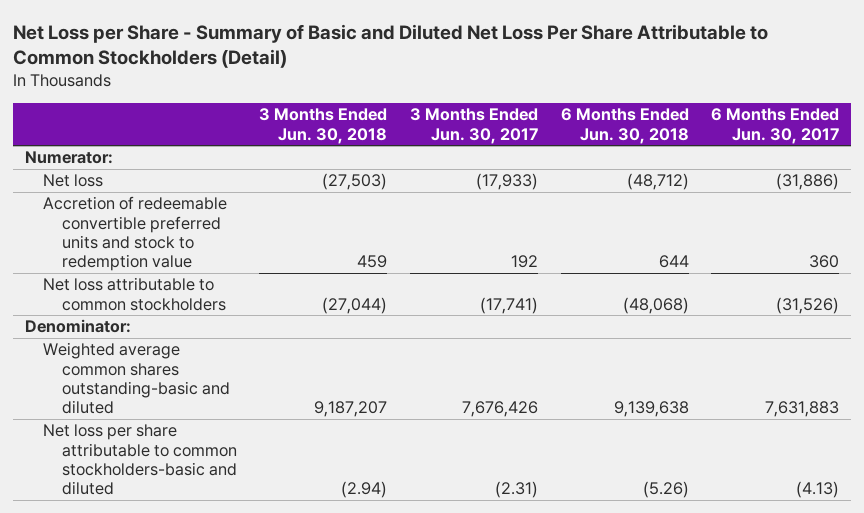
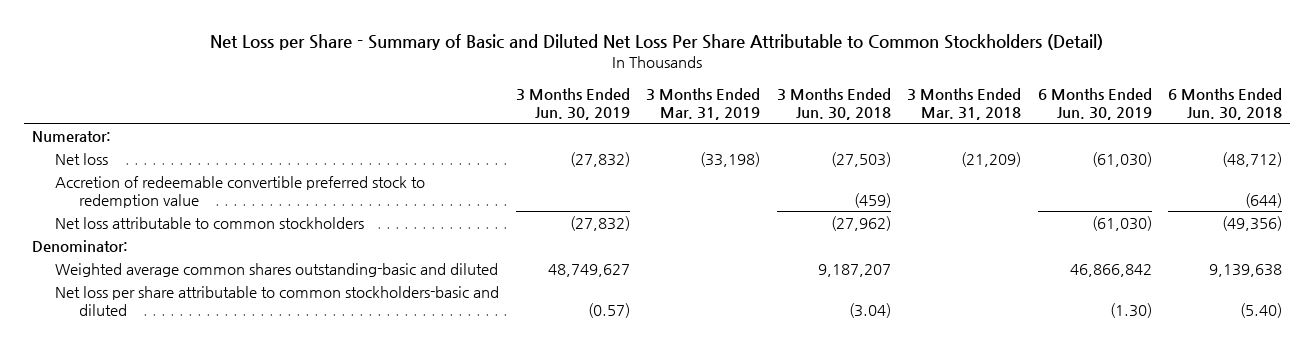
- | 3 Months Ended Jun. 30, 2018 | 3 Months Ended Jun. 30, 2017 | 6 Months Ended Jun. 30, 2018 | 6 Months Ended Jun. 30, 2017
+ | 3 Months Ended Jun. 30, 2019 | 3 Months Ended Mar. 31, 2019 | 3 Months Ended Jun. 30, 2018 | 3 Months Ended Mar. 31, 2018 | 6 Months Ended Jun. 30, 2019 | 6 Months Ended Jun. 30, 2018
- Accretion of redeemable convertible preferred units and stock to redemption value | 459 | 192 | 644 | 360
- Net loss attributable to common stockholders | (27,044) | (17,741) | (48,068) | (31,526)
+ Accretion of redeemable convertible preferred stock to redemption value | | | (459) | | | (644)
+ Net loss attributable to common stockholders | (27,832) | | (27,962) | | (61,030) | (49,356)
- Net loss per share attributable to common stockholders-basic and diluted | (2.94) | (2.31) | (5.26) | (4.13)
+ Net loss per share attributable to common stockholders-basic and diluted | (0.57) | | (3.04) | | (1.30) | (5.40)

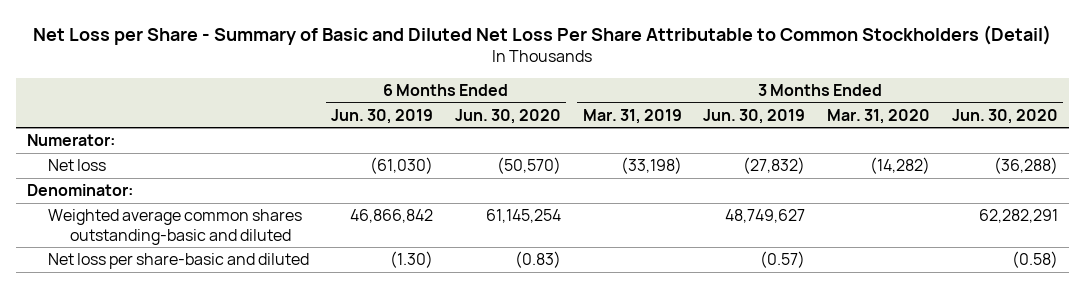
- | 3 Months Ended Jun. 30, 2019 | 3 Months Ended Mar. 31, 2019 | 3 Months Ended Jun. 30, 2018 | 3 Months Ended Mar. 31, 2018 | 6 Months Ended Jun. 30, 2019 | 6 Months Ended Jun. 30, 2018
+ | 6 Months Ended Jun. 30, 2019 | 6 Months Ended Jun. 30, 2020 | 3 Months Ended Mar. 31, 2019 | 3 Months Ended Jun. 30, 2019 | 3 Months Ended Mar. 31, 2020 | 3 Months Ended Jun. 30, 2020
- Accretion of redeemable convertible preferred stock to redemption value | | | (459) | | | (644)
- Net loss attributable to common stockholders | (27,832) | | (27,962) | | (61,030) | (49,356)
- Net loss per share attributable to common stockholders-basic and diluted | (0.57) | | (3.04) | | (1.30) | (5.40)
+ Net loss per share-basic and diluted | (1.30) | (0.83) | | (0.57) | | (0.58)

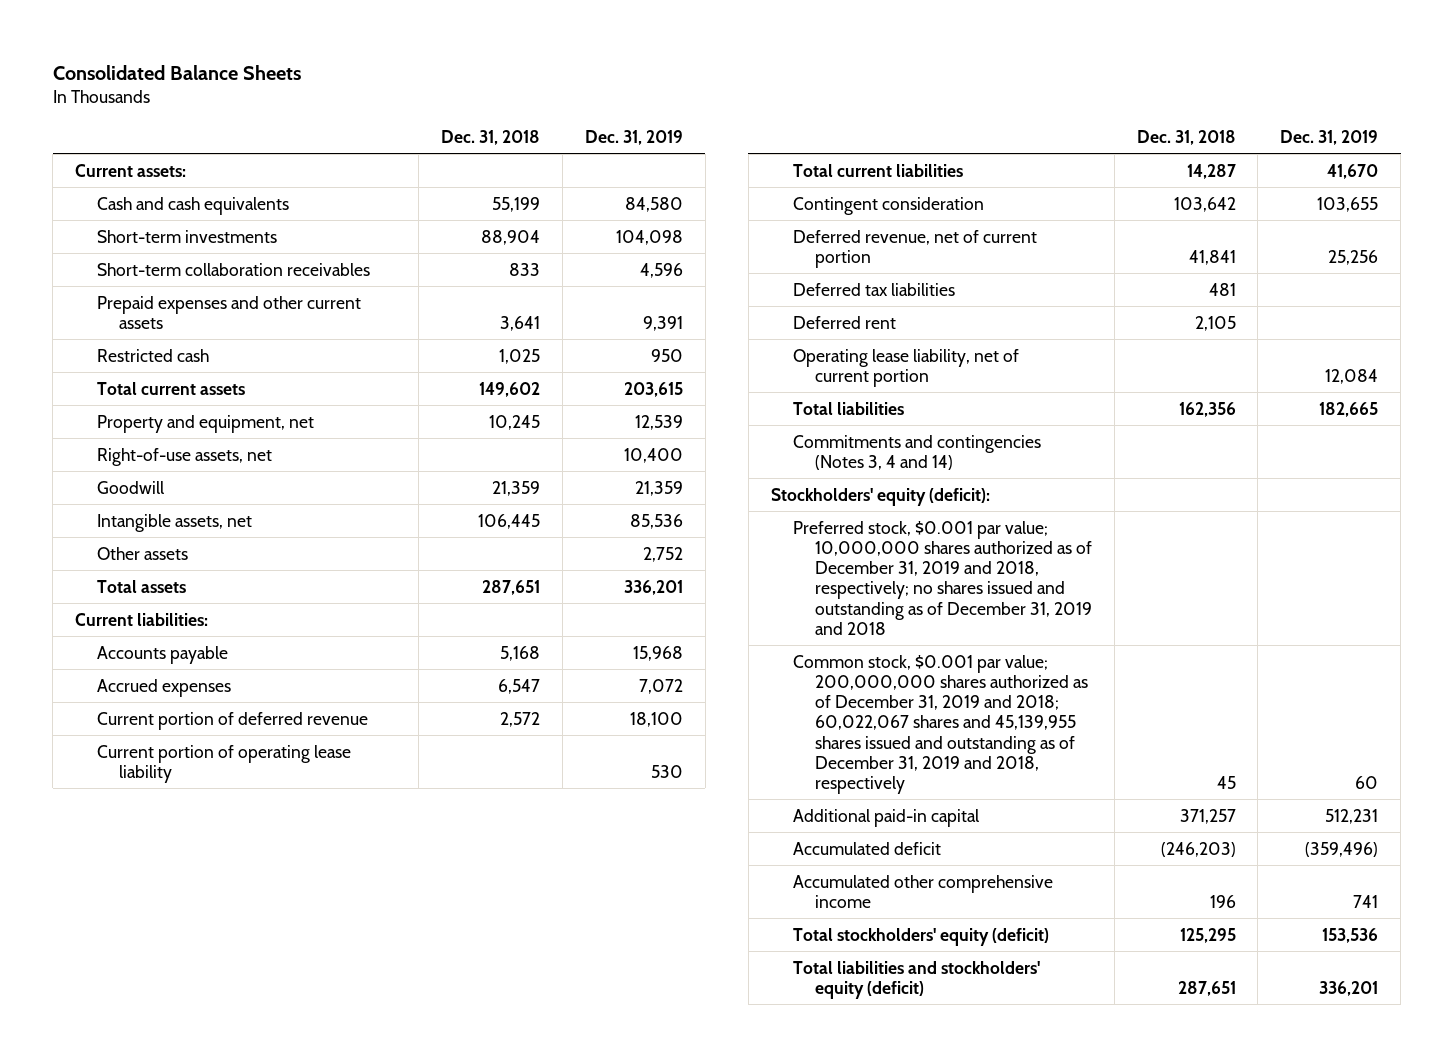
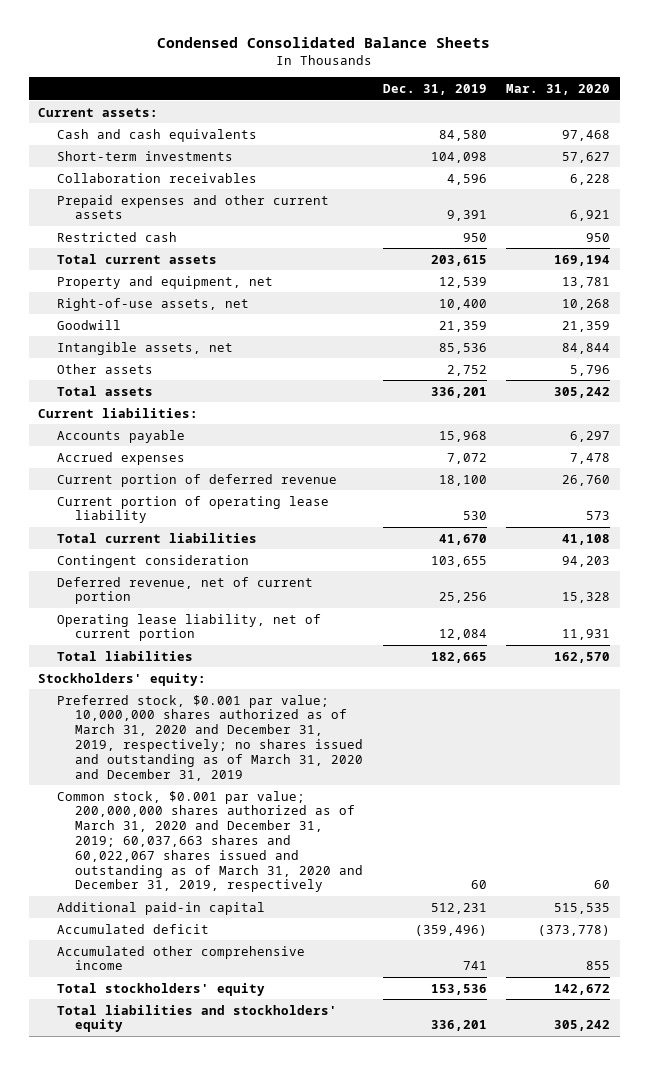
- Consolidated Balance Sheets
+ Condensed Consolidated Balance Sheets
- | Dec. 31, 2018 | Dec. 31, 2019
+ | Dec. 31, 2019 | Mar. 31, 2020
- Short-term collaboration receivables | 833 | 4,596
+ Collaboration receivables | 4,596 | 6,228
- Deferred tax liabilities | 481 |
- Deferred rent | 2,105 |
- Commitments and contingencies (Notes 3, 4 and 14)
- Stockholders' equity (deficit):
- Preferred stock, $0.001 par value; 10,000,000 shares authorized as of December 31, 2019 and 2018, respectively; no shares issued and outstanding as of December 31, 2019 and 2018
- Common stock, $0.001 par value; 200,000,000 shares authorized as of December 31, 2019 and 2018; 60,022,067 shares and 45,139,955 shares issued and outstanding as of December 31, 2019 and 2018, respectively | 45 | 60
+ Stockholders' equity:
+ Preferred stock, $0.001 par value; 10,000,000 shares authorized as of March 31, 2020 and December 31, 2019, respectively; no shares issued and outstanding as of March 31, 2020 and December 31, 2019
+ Common stock, $0.001 par value; 200,000,000 shares authorized as of March 31, 2020 and December 31, 2019; 60,037,663 shares and 60,022,067 shares issued and outstanding as of March 31, 2020 and December 31, 2019, respectively | 60 | 60
- Total stockholders' equity (deficit) | 125,295 | 153,536
- Total liabilities and stockholders' equity (deficit) | 287,651 | 336,201
+ Total stockholders' equity | 153,536 | 142,672
+ Total liabilities and stockholders' equity | 336,201 | 305,242

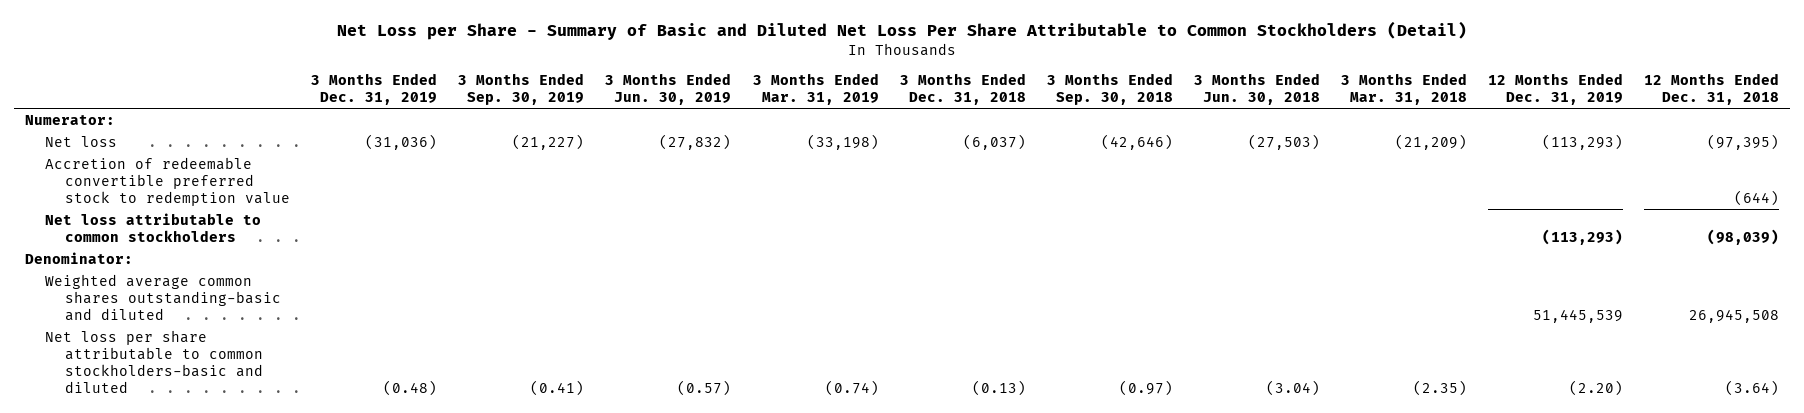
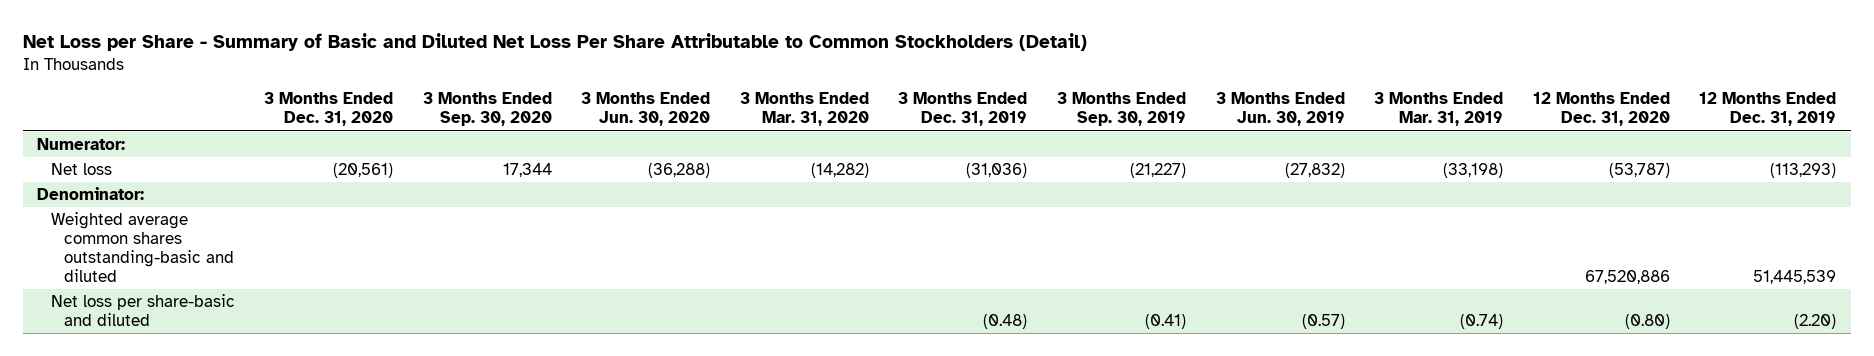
- | 3 Months Ended Dec. 31, 2019 | 3 Months Ended Sep. 30, 2019 | 3 Months Ended Jun. 30, 2019 | 3 Months Ended Mar. 31, 2019 | 3 Months Ended Dec. 31, 2018 | 3 Months Ended Sep. 30, 2018 | 3 Months Ended Jun. 30, 2018 | 3 Months Ended Mar. 31, 2018 | 12 Months Ended Dec. 31, 2019 | 12 Months Ended Dec. 31, 2018
+ | 3 Months Ended Dec. 31, 2020 | 3 Months Ended Sep. 30, 2020 | 3 Months Ended Jun. 30, 2020 | 3 Months Ended Mar. 31, 2020 | 3 Months Ended Dec. 31, 2019 | 3 Months Ended Sep. 30, 2019 | 3 Months Ended Jun. 30, 2019 | 3 Months Ended Mar. 31, 2019 | 12 Months Ended Dec. 31, 2020 | 12 Months Ended Dec. 31, 2019
- Accretion of redeemable convertible preferred stock to redemption value | | | | | | | | | | (644)
- Net loss attributable to common stockholders | | | | | | | | | (113,293) | (98,039)
- Net loss per share attributable to common stockholders-basic and diluted | (0.48) | (0.41) | (0.57) | (0.74) | (0.13) | (0.97) | (3.04) | (2.35) | (2.20) | (3.64)
+ Net loss per share-basic and diluted | | | | | (0.48) | (0.41) | (0.57) | (0.74) | (0.80) | (2.20)

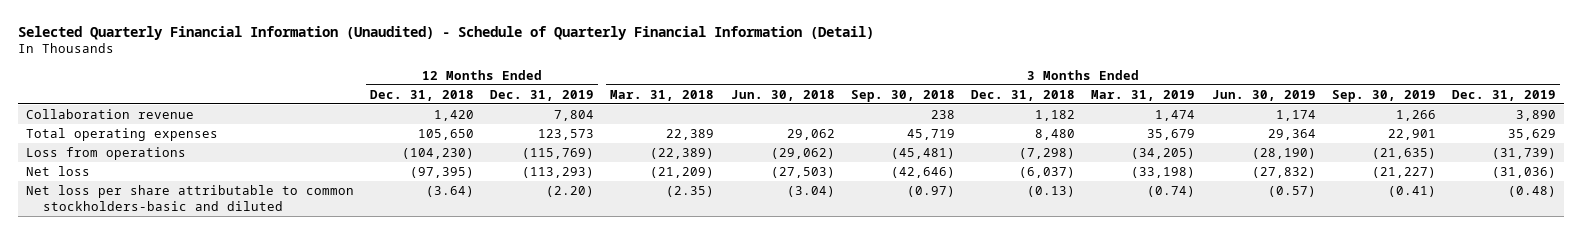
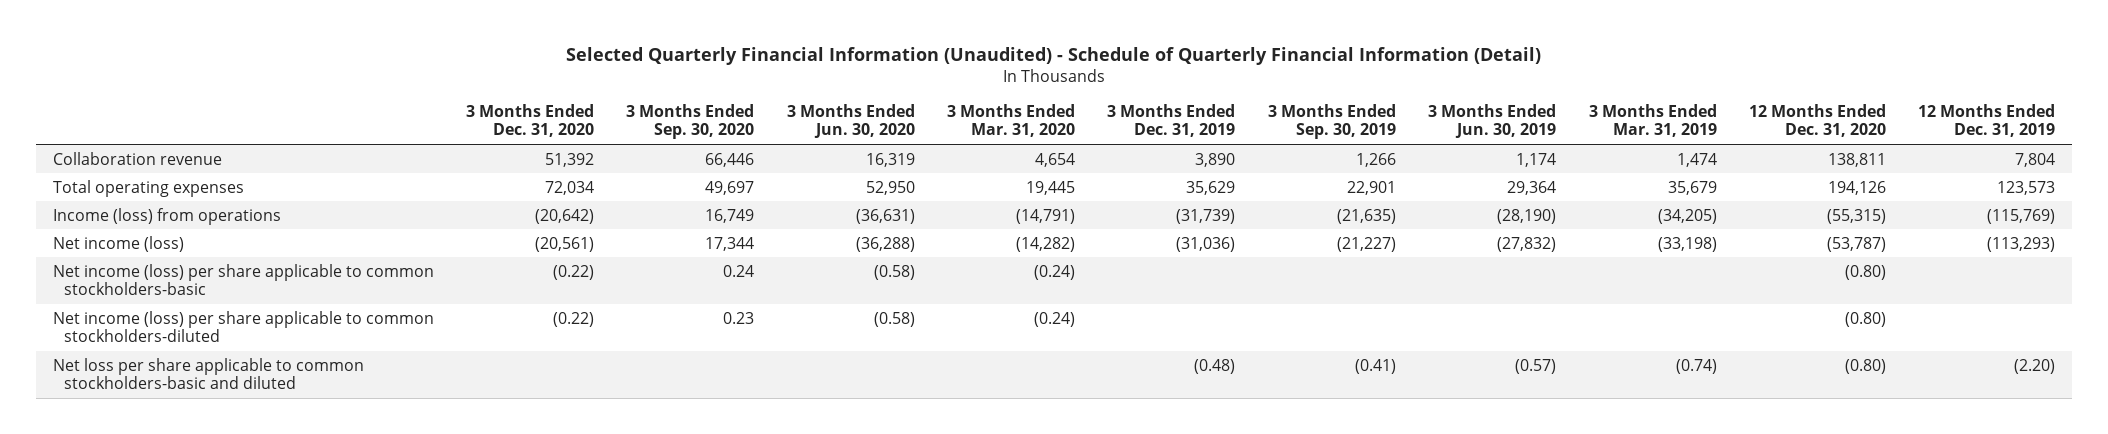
- | 12 Months Ended Dec. 31, 2018 | 12 Months Ended Dec. 31, 2019 | 3 Months Ended Mar. 31, 2018 | 3 Months Ended Jun. 30, 2018 | 3 Months Ended Sep. 30, 2018 | 3 Months Ended Dec. 31, 2018 | 3 Months Ended Mar. 31, 2019 | 3 Months Ended Jun. 30, 2019 | 3 Months Ended Sep. 30, 2019 | 3 Months Ended Dec. 31, 2019
+ | 3 Months Ended Dec. 31, 2020 | 3 Months Ended Sep. 30, 2020 | 3 Months Ended Jun. 30, 2020 | 3 Months Ended Mar. 31, 2020 | 3 Months Ended Dec. 31, 2019 | 3 Months Ended Sep. 30, 2019 | 3 Months Ended Jun. 30, 2019 | 3 Months Ended Mar. 31, 2019 | 12 Months Ended Dec. 31, 2020 | 12 Months Ended Dec. 31, 2019
- Loss from operations | (104,230) | (115,769) | (22,389) | (29,062) | (45,481) | (7,298) | (34,205) | (28,190) | (21,635) | (31,739)
- Net loss | (97,395) | (113,293) | (21,209) | (27,503) | (42,646) | (6,037) | (33,198) | (27,832) | (21,227) | (31,036)
- Net loss per share attributable to common stockholders-basic and diluted | (3.64) | (2.20) | (2.35) | (3.04) | (0.97) | (0.13) | (0.74) | (0.57) | (0.41) | (0.48)
+ Income (loss) from operations | (20,642) | 16,749 | (36,631) | (14,791) | (31,739) | (21,635) | (28,190) | (34,205) | (55,315) | (115,769)
+ Net income (loss) | (20,561) | 17,344 | (36,288) | (14,282) | (31,036) | (21,227) | (27,832) | (33,198) | (53,787) | (113,293)
+ Net income (loss) per share applicable to common stockholders-basic | (0.22) | 0.24 | (0.58) | (0.24) | | | | | (0.80) |
+ Net income (loss) per share applicable to common stockholders-diluted | (0.22) | 0.23 | (0.58) | (0.24) | | | | | (0.80) |
+ Net loss per share applicable to common stockholders-basic and diluted | | | | | (0.48) | (0.41) | (0.57) | (0.74) | (0.80) | (2.20)

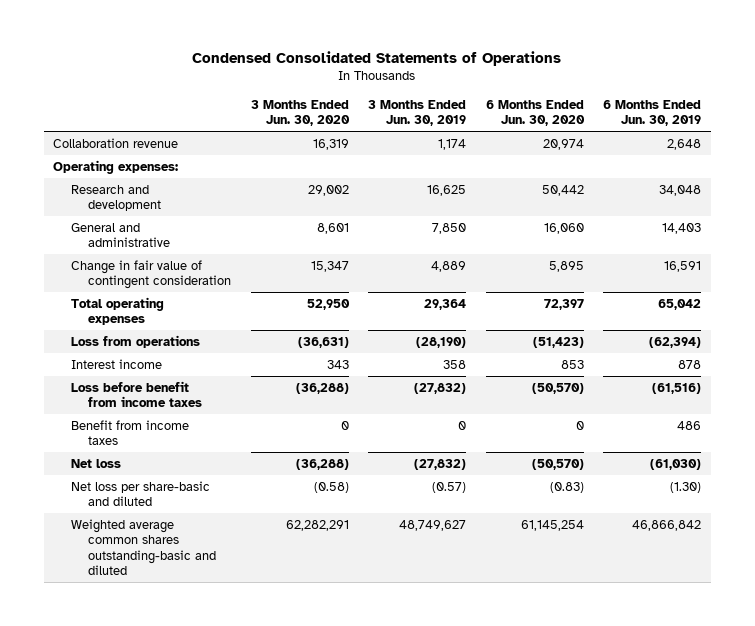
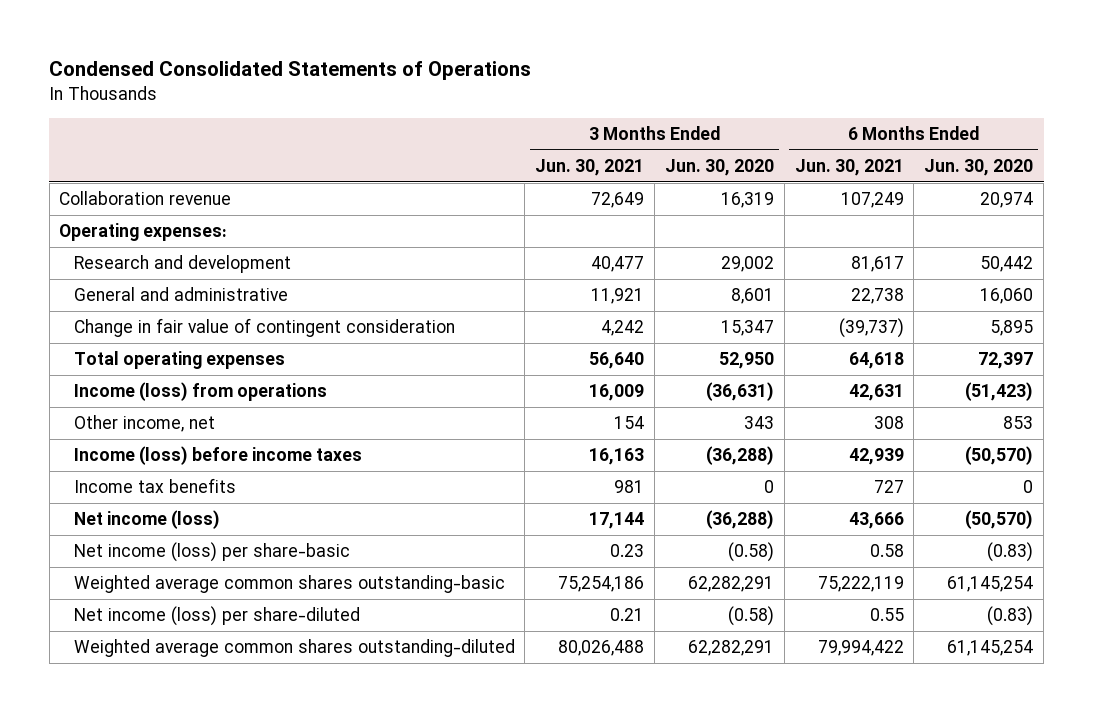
- | 3 Months Ended Jun. 30, 2020 | 3 Months Ended Jun. 30, 2019 | 6 Months Ended Jun. 30, 2020 | 6 Months Ended Jun. 30, 2019
+ | 3 Months Ended Jun. 30, 2021 | 3 Months Ended Jun. 30, 2020 | 6 Months Ended Jun. 30, 2021 | 6 Months Ended Jun. 30, 2020
- Loss from operations | (36,631) | (28,190) | (51,423) | (62,394)
- Interest income | 343 | 358 | 853 | 878
- Loss before benefit from income taxes | (36,288) | (27,832) | (50,570) | (61,516)
- Benefit from income taxes | 0 | 0 | 0 | 486
- Net loss | (36,288) | (27,832) | (50,570) | (61,030)
- Net loss per share-basic and diluted | (0.58) | (0.57) | (0.83) | (1.30)
- Weighted average common shares outstanding-basic and diluted | 62,282,291 | 48,749,627 | 61,145,254 | 46,866,842
+ Income (loss) from operations | 16,009 | (36,631) | 42,631 | (51,423)
+ Other income, net | 154 | 343 | 308 | 853
+ Income (loss) before income taxes | 16,163 | (36,288) | 42,939 | (50,570)
+ Income tax benefits | 981 | 0 | 727 | 0
+ Net income (loss) | 17,144 | (36,288) | 43,666 | (50,570)
+ Net income (loss) per share-basic | 0.23 | (0.58) | 0.58 | (0.83)
+ Weighted average common shares outstanding-basic | 75,254,186 | 62,282,291 | 75,222,119 | 61,145,254
+ Net income (loss) per share-diluted | 0.21 | (0.58) | 0.55 | (0.83)
+ Weighted average common shares outstanding-diluted | 80,026,488 | 62,282,291 | 79,994,422 | 61,145,254

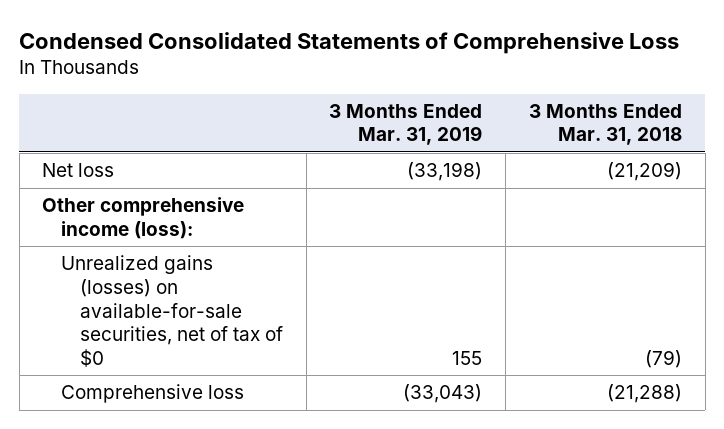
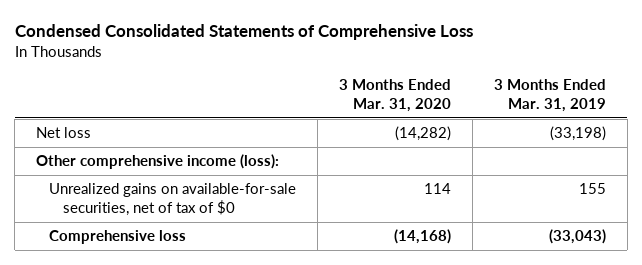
- | 3 Months Ended Mar. 31, 2019 | 3 Months Ended Mar. 31, 2018
+ | 3 Months Ended Mar. 31, 2020 | 3 Months Ended Mar. 31, 2019
- Unrealized gains (losses) on available-for-sale securities, net of tax of $0 | 155 | (79)
+ Unrealized gains on available-for-sale securities, net of tax of $0 | 114 | 155

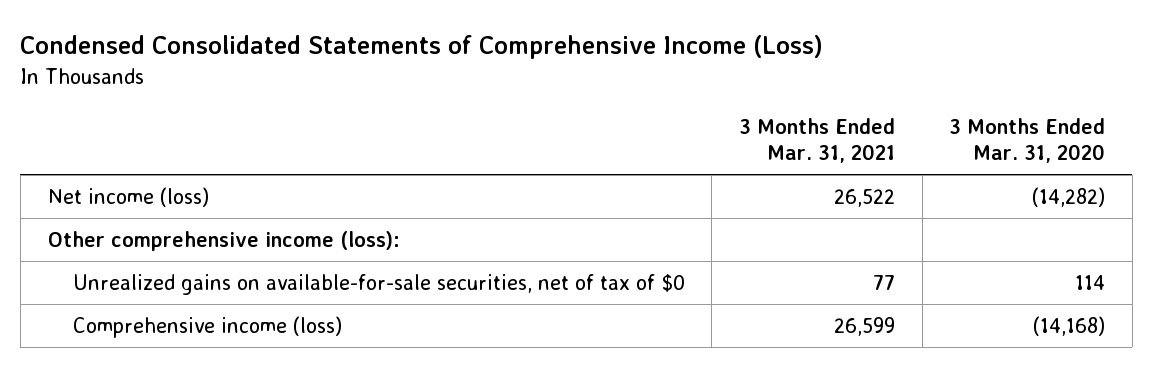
- Condensed Consolidated Statements of Comprehensive Loss
+ Condensed Consolidated Statements of Comprehensive Income (Loss)
- | 3 Months Ended Mar. 31, 2020 | 3 Months Ended Mar. 31, 2019
+ | 3 Months Ended Mar. 31, 2021 | 3 Months Ended Mar. 31, 2020
- Net loss | (14,282) | (33,198)
+ Net income (loss) | 26,522 | (14,282)
- Comprehensive loss | (14,168) | (33,043)
+ Comprehensive income (loss) | 26,599 | (14,168)

